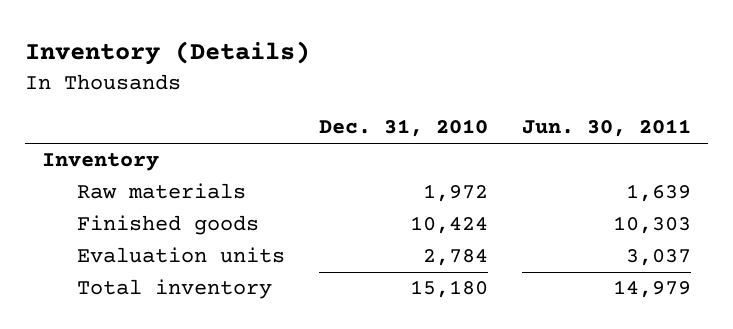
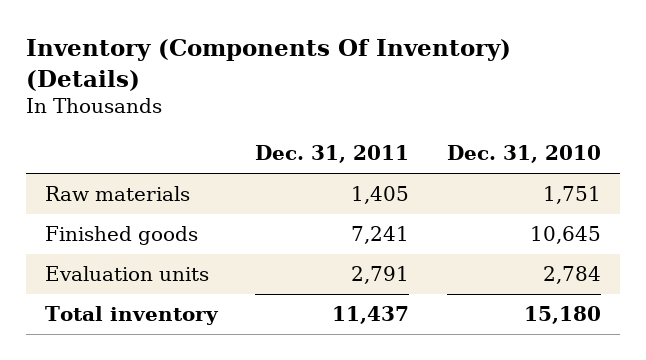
- Inventory (Details)
+ Inventory (Components Of Inventory) (Details)
- | Dec. 31, 2010 | Jun. 30, 2011
+ | Dec. 31, 2011 | Dec. 31, 2010
- Inventory
- Raw materials | 1,972 | 1,639
- Finished goods | 10,424 | 10,303
+ Raw materials | 1,405 | 1,751
+ Finished goods | 7,241 | 10,645

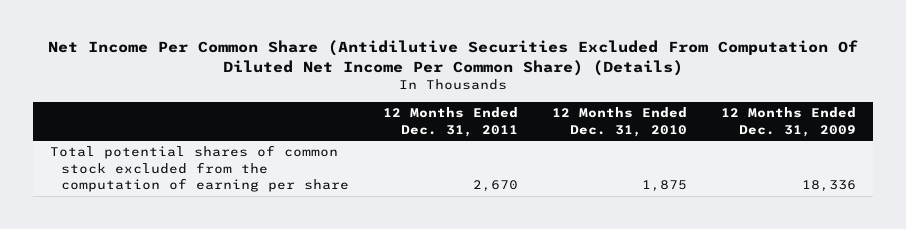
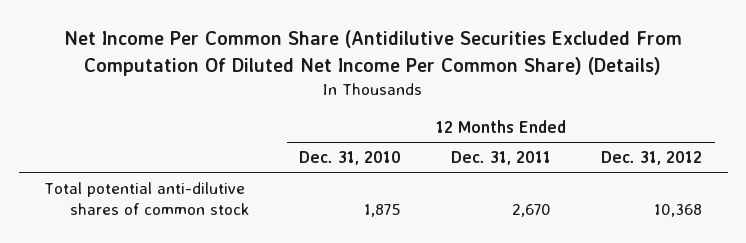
- | 12 Months Ended Dec. 31, 2011 | 12 Months Ended Dec. 31, 2010 | 12 Months Ended Dec. 31, 2009
+ | 12 Months Ended Dec. 31, 2010 | 12 Months Ended Dec. 31, 2011 | 12 Months Ended Dec. 31, 2012
- Total potential shares of common stock excluded from the computation of earning per share | 2,670 | 1,875 | 18,336
+ Total potential anti-dilutive shares of common stock | 1,875 | 2,670 | 10,368

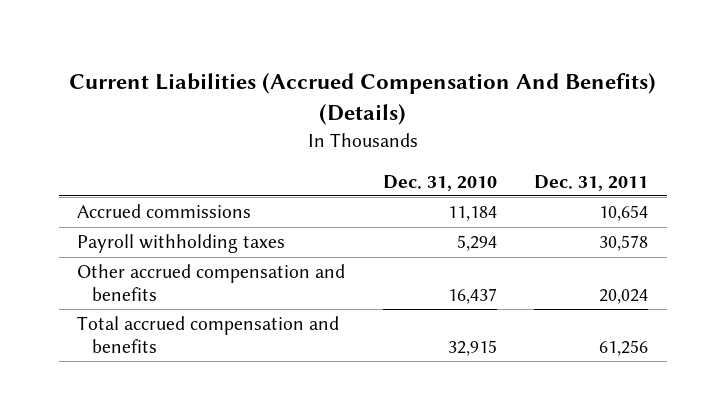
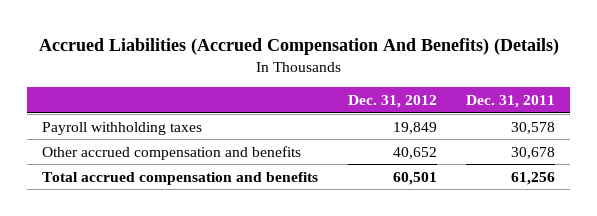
- Current Liabilities (Accrued Compensation And Benefits) (Details)
+ Accrued Liabilities (Accrued Compensation And Benefits) (Details)
- | Dec. 31, 2010 | Dec. 31, 2011
+ | Dec. 31, 2012 | Dec. 31, 2011
- Accrued commissions | 11,184 | 10,654
- Other accrued compensation and benefits | 16,437 | 20,024
+ Other accrued compensation and benefits | 40,652 | 30,678

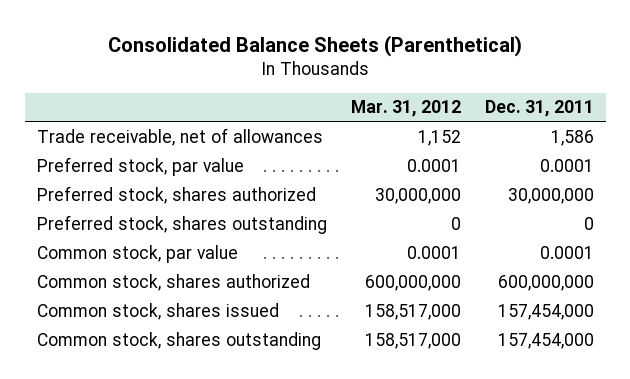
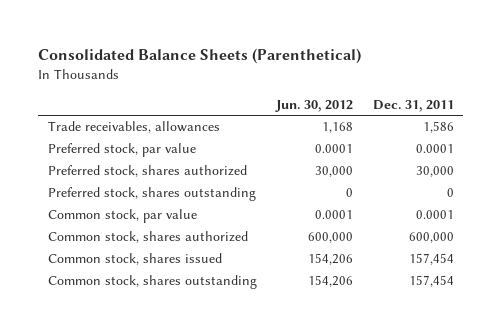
- | Mar. 31, 2012 | Dec. 31, 2011
+ | Jun. 30, 2012 | Dec. 31, 2011
- Trade receivable, net of allowances | 1,152 | 1,586
+ Trade receivables, allowances | 1,168 | 1,586
- Preferred stock, shares authorized | 30,000,000 | 30,000,000
+ Preferred stock, shares authorized | 30,000 | 30,000
- Common stock, shares authorized | 600,000,000 | 600,000,000
- Common stock, shares issued | 158,517,000 | 157,454,000
- Common stock, shares outstanding | 158,517,000 | 157,454,000
+ Common stock, shares authorized | 600,000 | 600,000
+ Common stock, shares issued | 154,206 | 157,454
+ Common stock, shares outstanding | 154,206 | 157,454

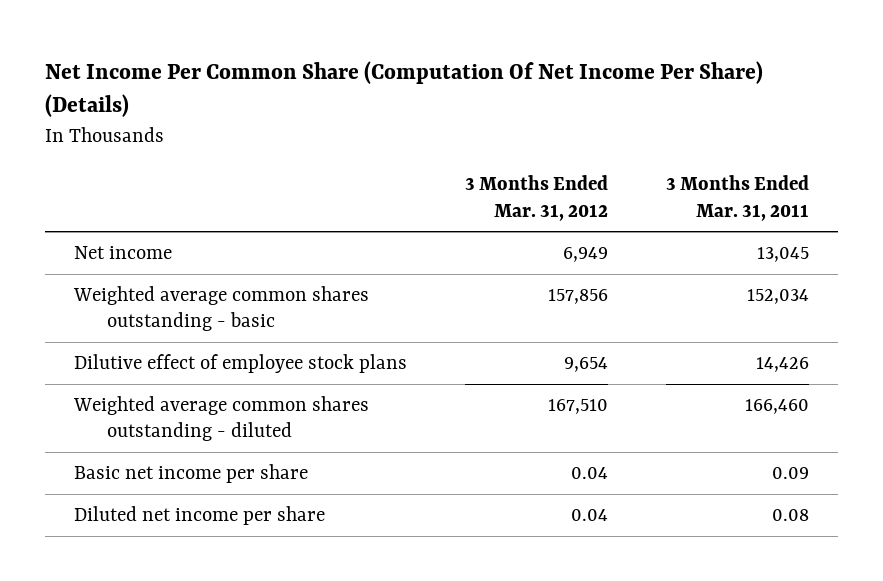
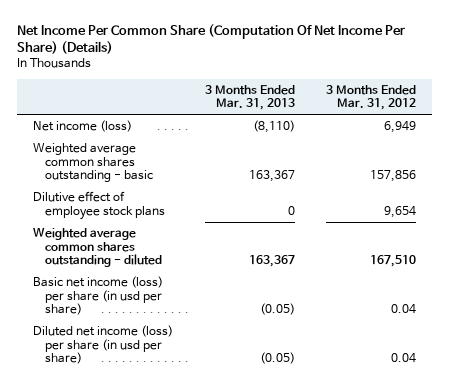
- | 3 Months Ended Mar. 31, 2012 | 3 Months Ended Mar. 31, 2011
+ | 3 Months Ended Mar. 31, 2013 | 3 Months Ended Mar. 31, 2012
- Net income | 6,949 | 13,045
+ Net income (loss) | (8,110) | 6,949
- Basic net income per share | 0.04 | 0.09
- Diluted net income per share | 0.04 | 0.08
+ Basic net income (loss) per share (in usd per share) | (0.05) | 0.04
+ Diluted net income (loss) per share (in usd per share) | (0.05) | 0.04

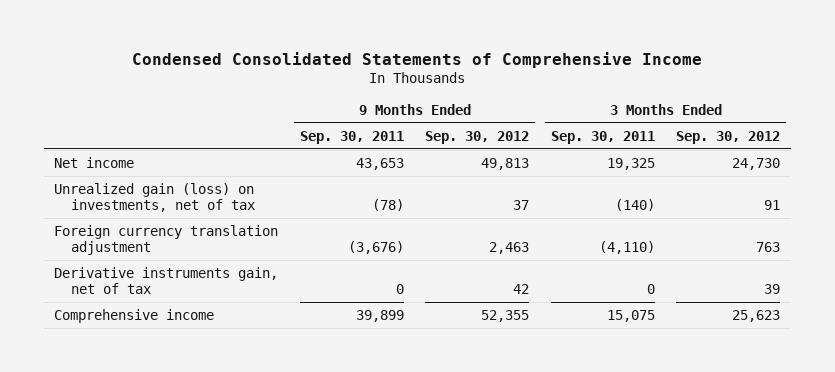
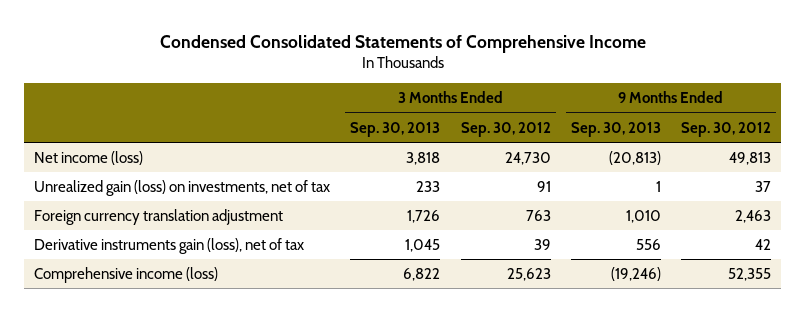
- | 9 Months Ended Sep. 30, 2011 | 9 Months Ended Sep. 30, 2012 | 3 Months Ended Sep. 30, 2011 | 3 Months Ended Sep. 30, 2012
+ | 3 Months Ended Sep. 30, 2013 | 3 Months Ended Sep. 30, 2012 | 9 Months Ended Sep. 30, 2013 | 9 Months Ended Sep. 30, 2012
- Net income | 43,653 | 49,813 | 19,325 | 24,730
+ Net income (loss) | 3,818 | 24,730 | (20,813) | 49,813
- Derivative instruments gain, net of tax | 0 | 42 | 0 | 39
- Comprehensive income | 39,899 | 52,355 | 15,075 | 25,623
+ Derivative instruments gain (loss), net of tax | 1,045 | 39 | 556 | 42
+ Comprehensive income (loss) | 6,822 | 25,623 | (19,246) | 52,355

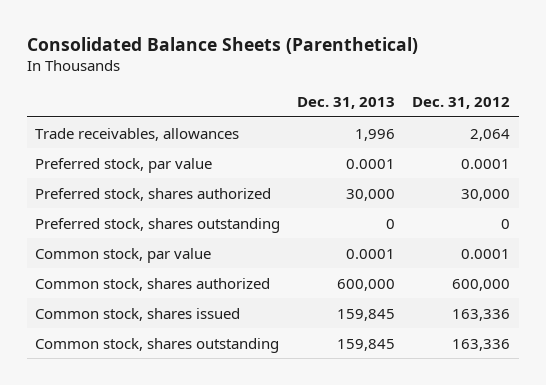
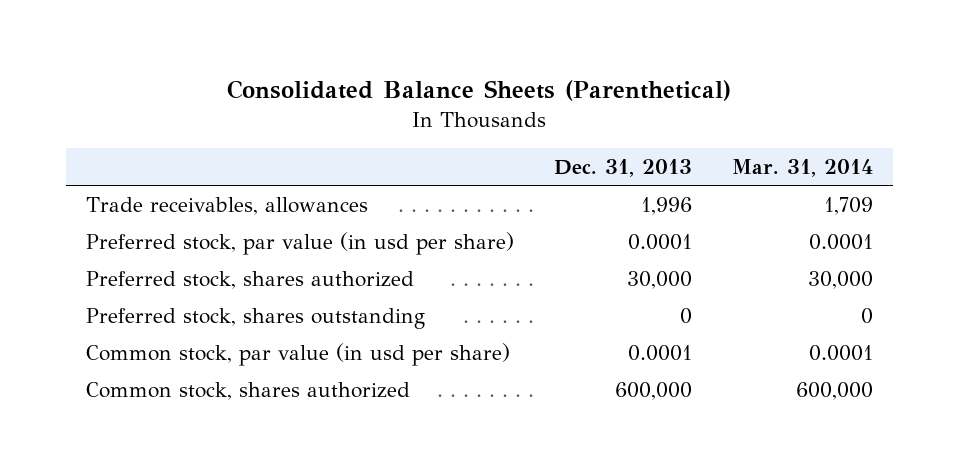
- | Dec. 31, 2013 | Dec. 31, 2012
+ | Dec. 31, 2013 | Mar. 31, 2014
- Preferred stock, par value | 0.0001 | 0.0001
+ Preferred stock, par value (in usd per share) | 0.0001 | 0.0001
- Common stock, par value | 0.0001 | 0.0001
+ Common stock, par value (in usd per share) | 0.0001 | 0.0001
- Common stock, shares issued | 159,845 | 163,336
- Common stock, shares outstanding | 159,845 | 163,336

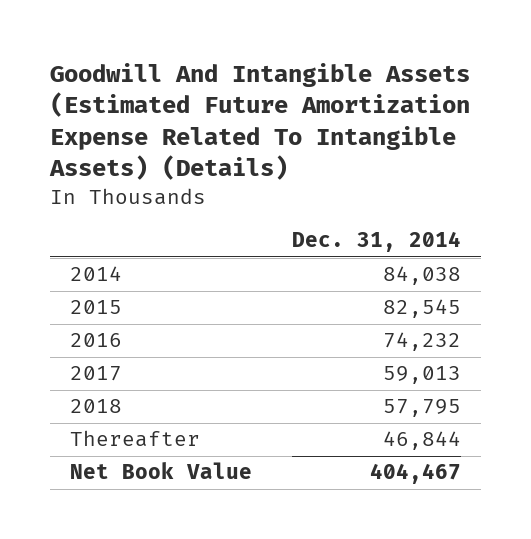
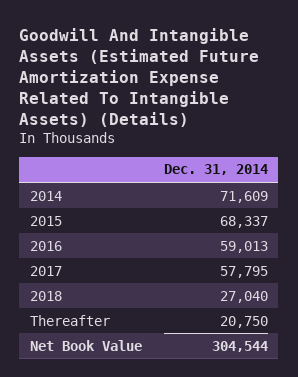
- 2014 | 84,038
- 2015 | 82,545
- 2016 | 74,232
- 2017 | 59,013
- 2018 | 57,795
- Thereafter | 46,844
- Net Book Value | 404,467
+ 2014 | 71,609
+ 2015 | 68,337
+ 2016 | 59,013
+ 2017 | 57,795
+ 2018 | 27,040
+ Thereafter | 20,750
+ Net Book Value | 304,544

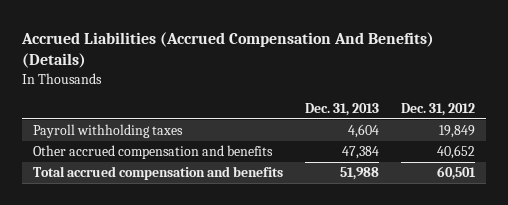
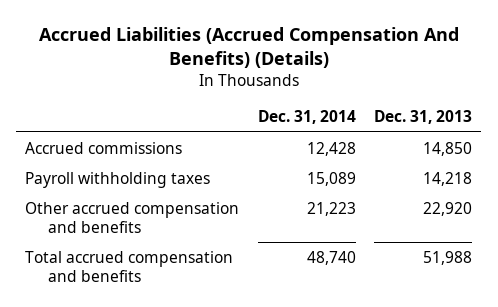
- | Dec. 31, 2013 | Dec. 31, 2012
+ | Dec. 31, 2014 | Dec. 31, 2013
- Payroll withholding taxes | 4,604 | 19,849
- Other accrued compensation and benefits | 47,384 | 40,652
+ Accrued commissions | 12,428 | 14,850
+ Payroll withholding taxes | 15,089 | 14,218
+ Other accrued compensation and benefits | 21,223 | 22,920

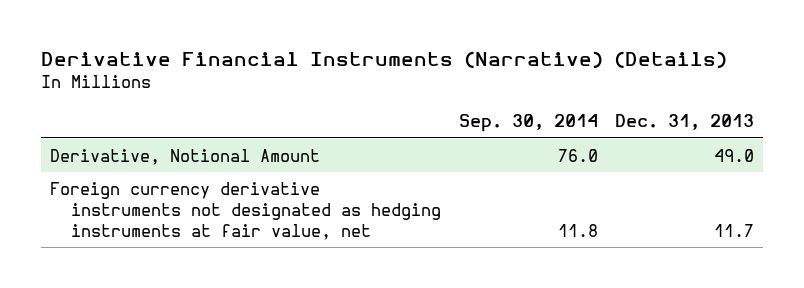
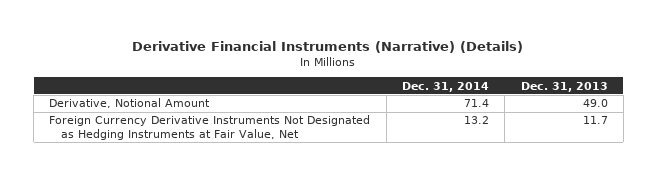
- | Sep. 30, 2014 | Dec. 31, 2013
+ | Dec. 31, 2014 | Dec. 31, 2013
- Foreign currency derivative instruments not designated as hedging instruments at fair value, net | 11.8 | 11.7
+ Foreign Currency Derivative Instruments Not Designated as Hedging Instruments at Fair Value, Net | 13.2 | 11.7

